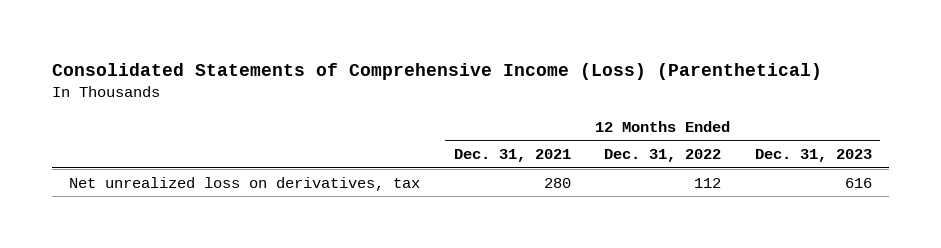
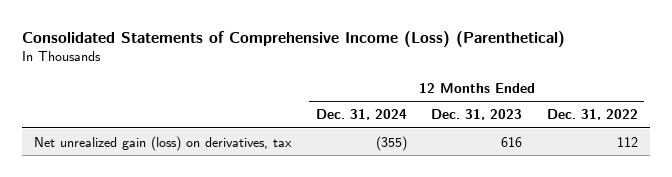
- | 12 Months Ended Dec. 31, 2021 | 12 Months Ended Dec. 31, 2022 | 12 Months Ended Dec. 31, 2023
+ | 12 Months Ended Dec. 31, 2024 | 12 Months Ended Dec. 31, 2023 | 12 Months Ended Dec. 31, 2022
- Net unrealized loss on derivatives, tax | 280 | 112 | 616
+ Net unrealized gain (loss) on derivatives, tax | (355) | 616 | 112

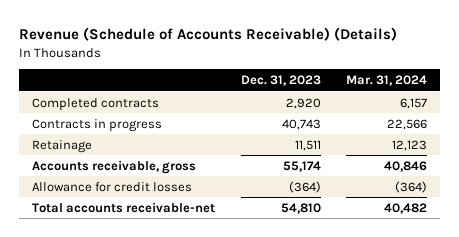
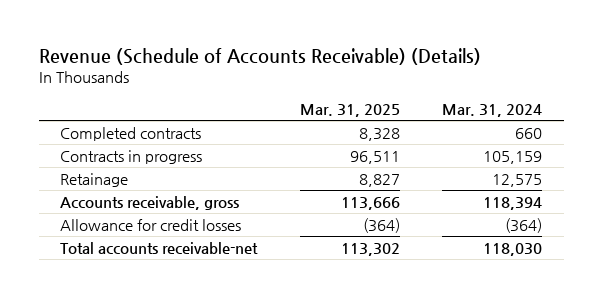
- | Dec. 31, 2023 | Mar. 31, 2024
+ | Mar. 31, 2025 | Mar. 31, 2024
- Completed contracts | 2,920 | 6,157
- Contracts in progress | 40,743 | 22,566
- Retainage | 11,511 | 12,123
- Accounts receivable, gross | 55,174 | 40,846
+ Completed contracts | 8,328 | 660
+ Contracts in progress | 96,511 | 105,159
+ Retainage | 8,827 | 12,575
+ Accounts receivable, gross | 113,666 | 118,394
- Total accounts receivable-net | 54,810 | 40,482
+ Total accounts receivable-net | 113,302 | 118,030

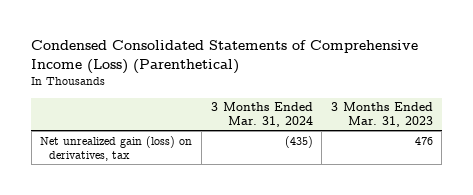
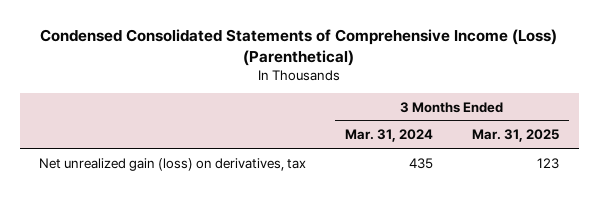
- | 3 Months Ended Mar. 31, 2024 | 3 Months Ended Mar. 31, 2023
+ | 3 Months Ended Mar. 31, 2024 | 3 Months Ended Mar. 31, 2025
- Net unrealized gain (loss) on derivatives, tax | (435) | 476
+ Net unrealized gain (loss) on derivatives, tax | 435 | 123

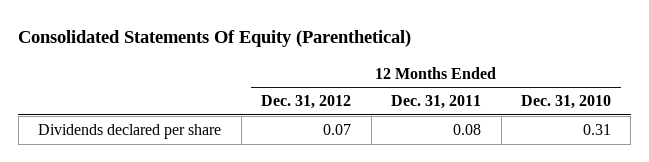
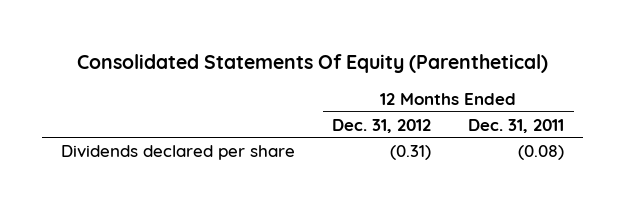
- | 12 Months Ended Dec. 31, 2012 | 12 Months Ended Dec. 31, 2011 | 12 Months Ended Dec. 31, 2010
+ | 12 Months Ended Dec. 31, 2012 | 12 Months Ended Dec. 31, 2011
- Dividends declared per share | 0.07 | 0.08 | 0.31
+ Dividends declared per share | (0.31) | (0.08)

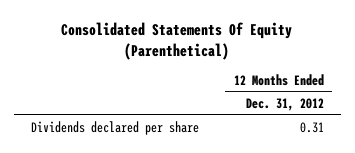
- | 12 Months Ended Dec. 31, 2012 | 12 Months Ended Dec. 31, 2011
+ | 12 Months Ended Dec. 31, 2012
- Dividends declared per share | (0.31) | (0.08)
+ Dividends declared per share | 0.31

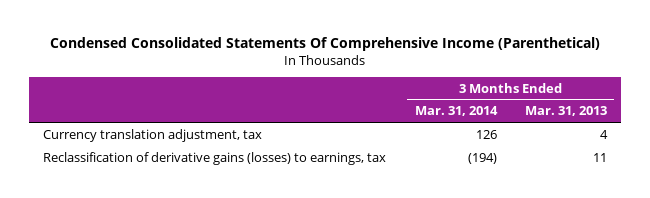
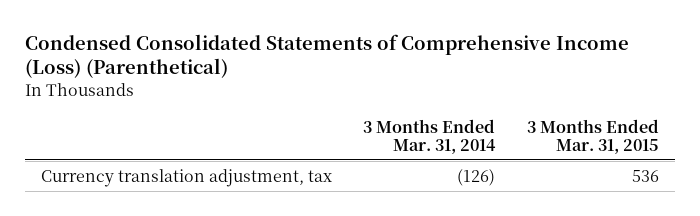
- Condensed Consolidated Statements Of Comprehensive Income (Parenthetical)
+ Condensed Consolidated Statements of Comprehensive Income (Loss) (Parenthetical)
- | 3 Months Ended Mar. 31, 2014 | 3 Months Ended Mar. 31, 2013
+ | 3 Months Ended Mar. 31, 2014 | 3 Months Ended Mar. 31, 2015
- Currency translation adjustment, tax | 126 | 4
- Reclassification of derivative gains (losses) to earnings, tax | (194) | 11
+ Currency translation adjustment, tax | (126) | 536

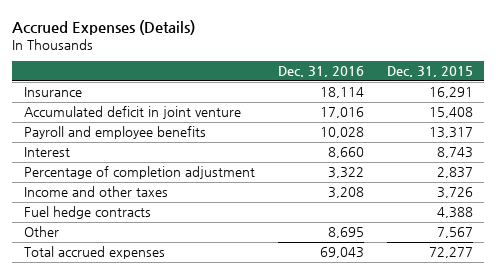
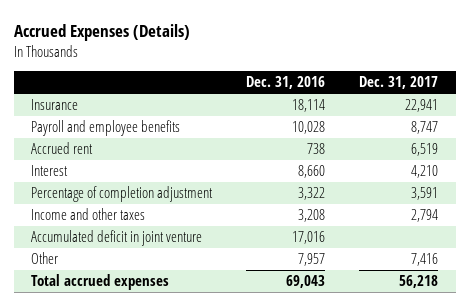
- | Dec. 31, 2016 | Dec. 31, 2015
+ | Dec. 31, 2016 | Dec. 31, 2017
+ Accrued rent | 738 | 6,519
- Fuel hedge contracts | | 4,388
- Other | 8,695 | 7,567
moved down: Accumulated deficit in joint venture | 17,016 |
+ Other | 7,957 | 7,416

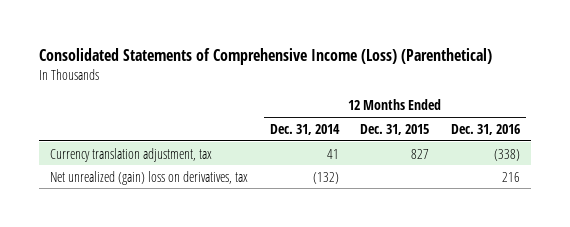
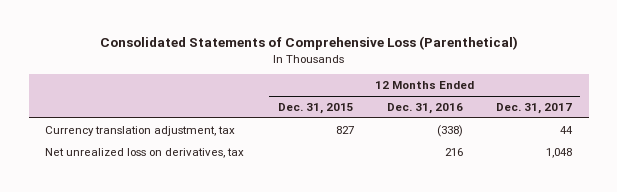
- Consolidated Statements of Comprehensive Income (Loss) (Parenthetical)
+ Consolidated Statements of Comprehensive Loss (Parenthetical)
- | 12 Months Ended Dec. 31, 2014 | 12 Months Ended Dec. 31, 2015 | 12 Months Ended Dec. 31, 2016
+ | 12 Months Ended Dec. 31, 2015 | 12 Months Ended Dec. 31, 2016 | 12 Months Ended Dec. 31, 2017
- Net unrealized (gain) loss on derivatives, tax | (132) | | 216
+ Net unrealized loss on derivatives, tax | | 216 | 1,048

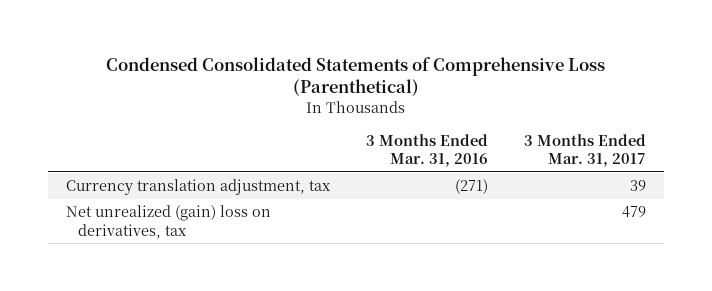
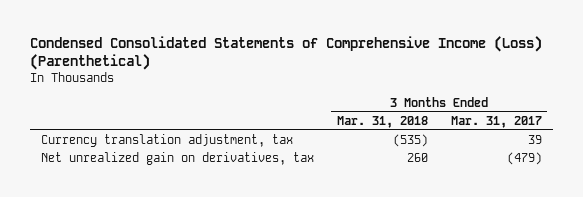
- Condensed Consolidated Statements of Comprehensive Loss (Parenthetical)
+ Condensed Consolidated Statements of Comprehensive Income (Loss) (Parenthetical)
- | 3 Months Ended Mar. 31, 2016 | 3 Months Ended Mar. 31, 2017
+ | 3 Months Ended Mar. 31, 2018 | 3 Months Ended Mar. 31, 2017
- Net unrealized (gain) loss on derivatives, tax | | 479
+ Net unrealized gain on derivatives, tax | 260 | (479)

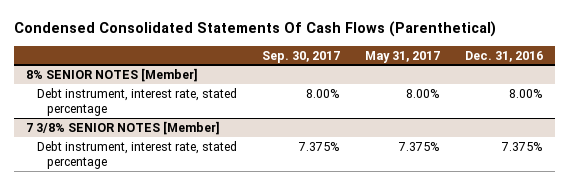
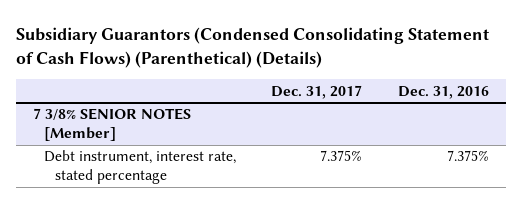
- Condensed Consolidated Statements Of Cash Flows (Parenthetical)
+ Subsidiary Guarantors (Condensed Consolidating Statement of Cash Flows) (Parenthetical) (Details)
- | Sep. 30, 2017 | May 31, 2017 | Dec. 31, 2016
+ | Dec. 31, 2017 | Dec. 31, 2016
- 8% SENIOR NOTES [Member]
- Debt instrument, interest rate, stated percentage | 8.00% | 8.00% | 8.00%

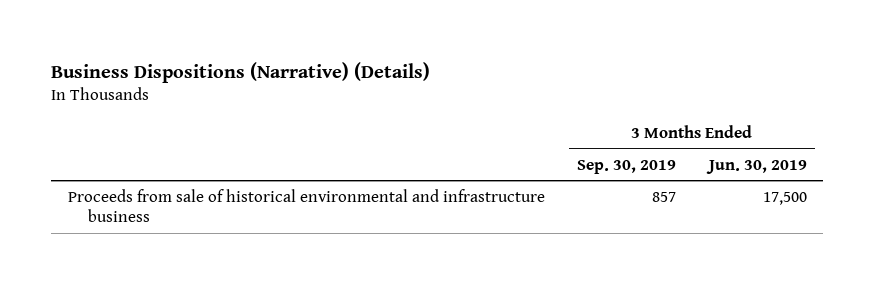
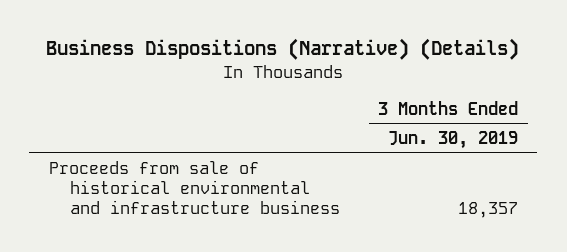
- | 3 Months Ended Sep. 30, 2019 | 3 Months Ended Jun. 30, 2019
+ | 3 Months Ended Jun. 30, 2019
- Proceeds from sale of historical environmental and infrastructure business | 857 | 17,500
+ Proceeds from sale of historical environmental and infrastructure business | 18,357

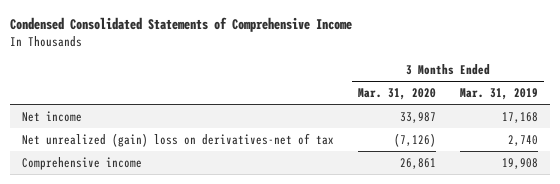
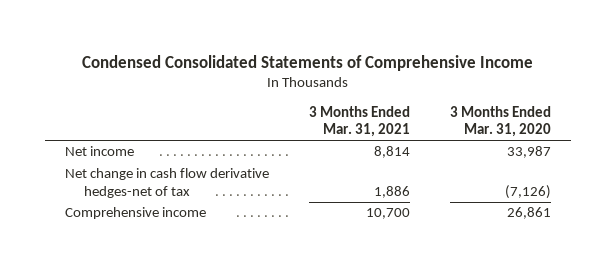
- | 3 Months Ended Mar. 31, 2020 | 3 Months Ended Mar. 31, 2019
+ | 3 Months Ended Mar. 31, 2021 | 3 Months Ended Mar. 31, 2020
- Net unrealized (gain) loss on derivatives-net of tax | (7,126) | 2,740
+ Net change in cash flow derivative hedges-net of tax | 1,886 | (7,126)

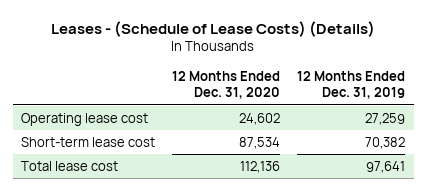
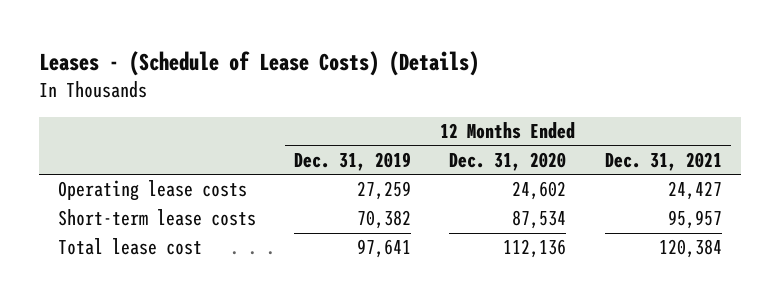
- | 12 Months Ended Dec. 31, 2020 | 12 Months Ended Dec. 31, 2019
+ | 12 Months Ended Dec. 31, 2019 | 12 Months Ended Dec. 31, 2020 | 12 Months Ended Dec. 31, 2021
- Operating lease cost | 24,602 | 27,259
- Short-term lease cost | 87,534 | 70,382
+ Operating lease costs | 27,259 | 24,602 | 24,427
+ Short-term lease costs | 70,382 | 87,534 | 95,957

